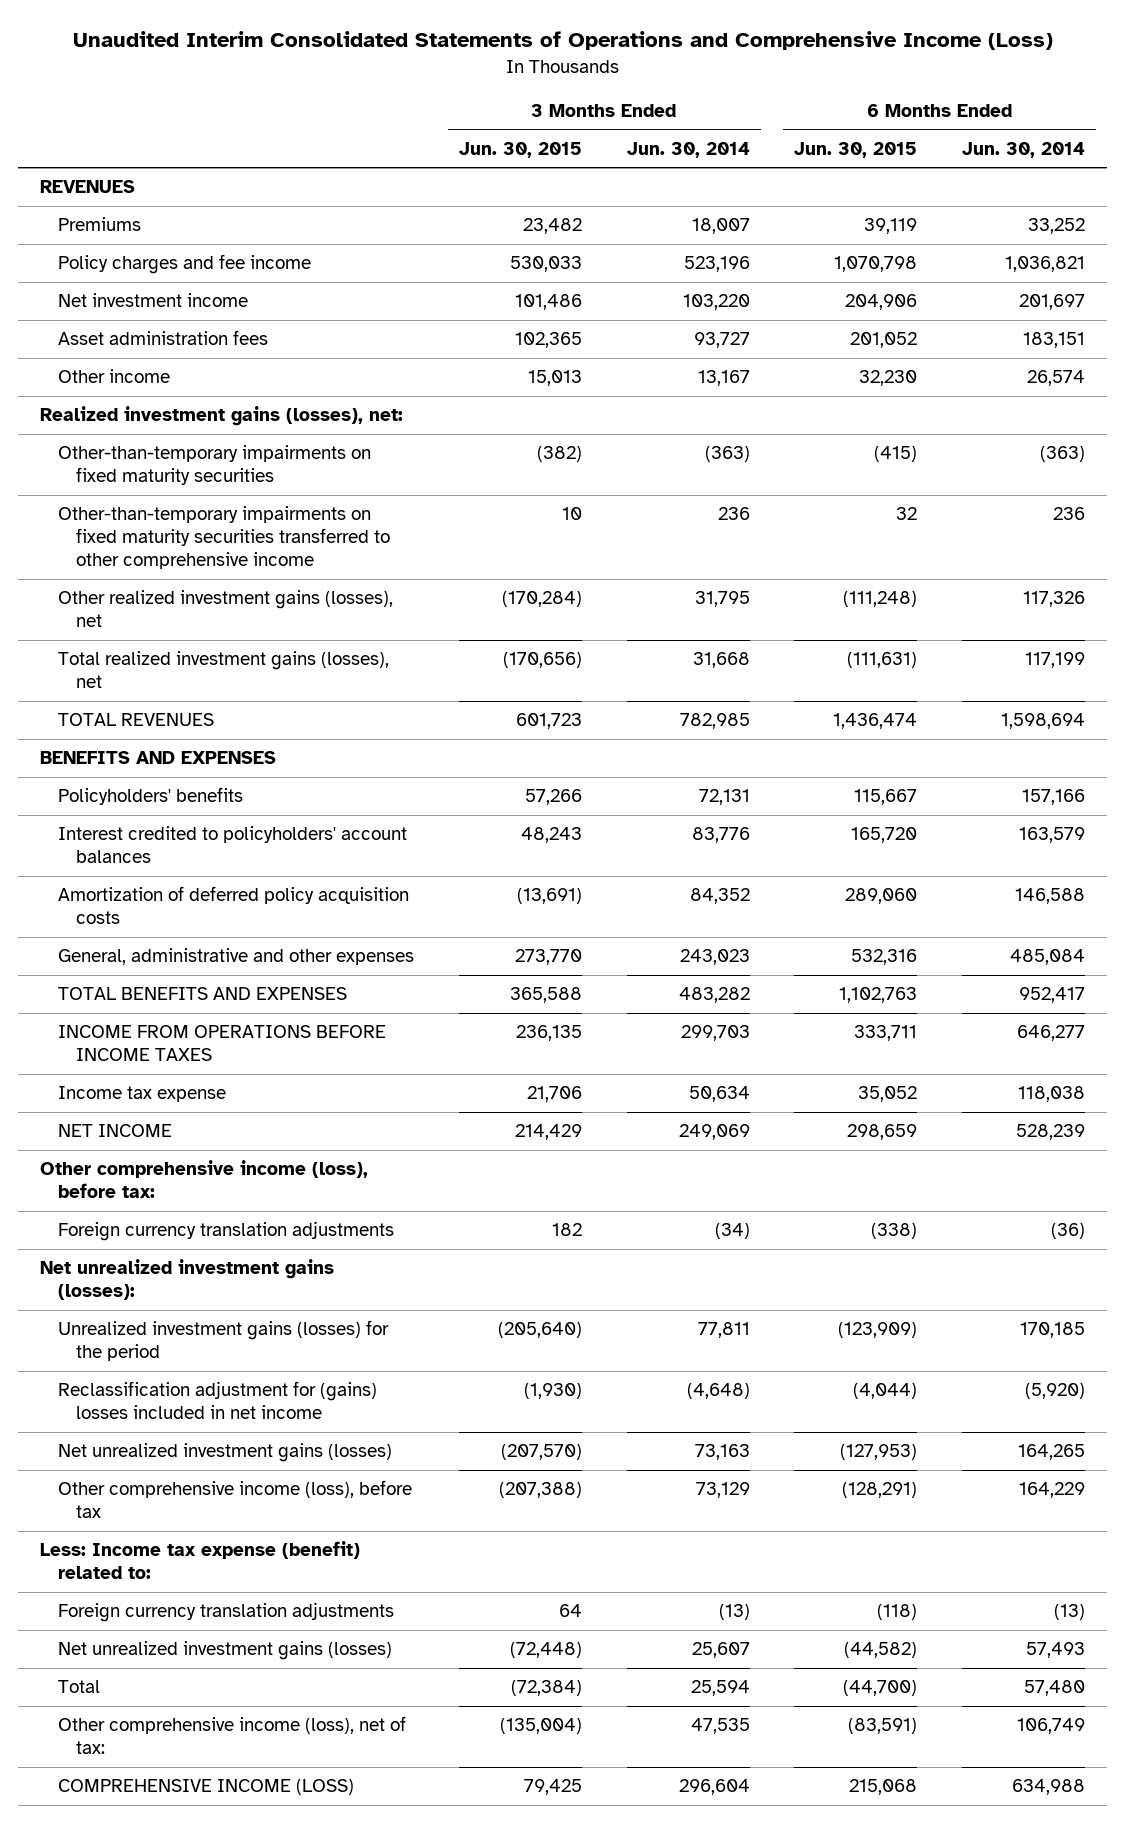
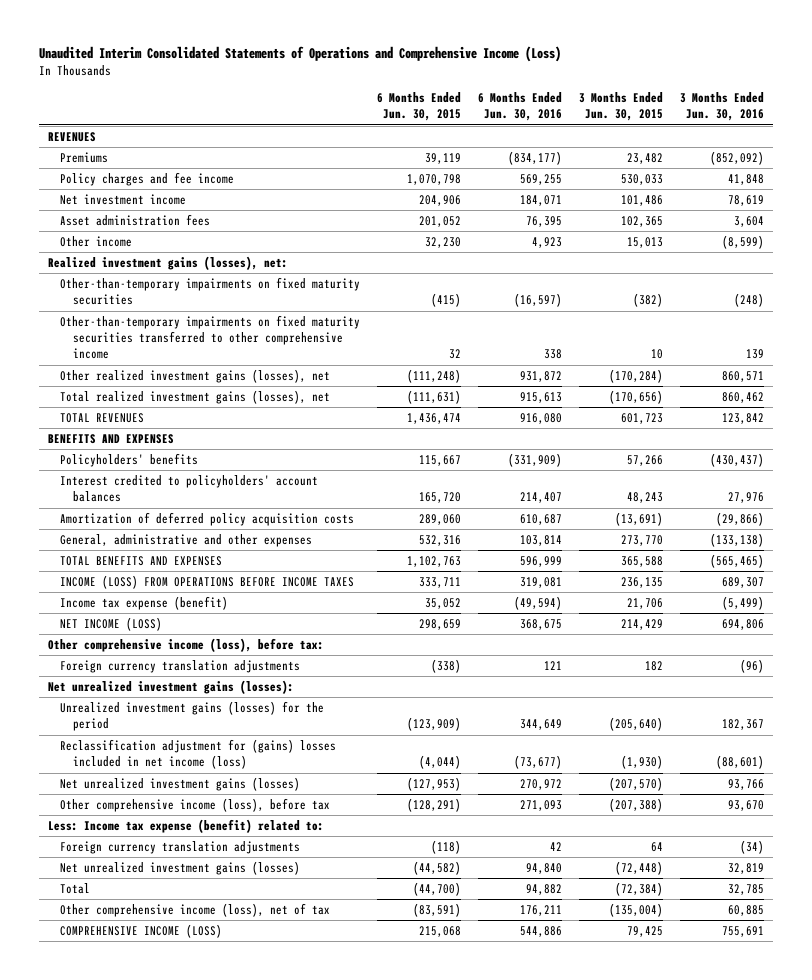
- | 3 Months Ended Jun. 30, 2015 | 3 Months Ended Jun. 30, 2014 | 6 Months Ended Jun. 30, 2015 | 6 Months Ended Jun. 30, 2014
+ | 6 Months Ended Jun. 30, 2015 | 6 Months Ended Jun. 30, 2016 | 3 Months Ended Jun. 30, 2015 | 3 Months Ended Jun. 30, 2016
- INCOME FROM OPERATIONS BEFORE INCOME TAXES | 236,135 | 299,703 | 333,711 | 646,277
- Income tax expense | 21,706 | 50,634 | 35,052 | 118,038
- NET INCOME | 214,429 | 249,069 | 298,659 | 528,239
+ INCOME (LOSS) FROM OPERATIONS BEFORE INCOME TAXES | 333,711 | 319,081 | 236,135 | 689,307
+ Income tax expense (benefit) | 35,052 | (49,594) | 21,706 | (5,499)
+ NET INCOME (LOSS) | 298,659 | 368,675 | 214,429 | 694,806
- Reclassification adjustment for (gains) losses included in net income | (1,930) | (4,648) | (4,044) | (5,920)
+ Reclassification adjustment for (gains) losses included in net income (loss) | (4,044) | (73,677) | (1,930) | (88,601)
- Other comprehensive income (loss), net of tax: | (135,004) | 47,535 | (83,591) | 106,749
+ Other comprehensive income (loss), net of tax | (83,591) | 176,211 | (135,004) | 60,885

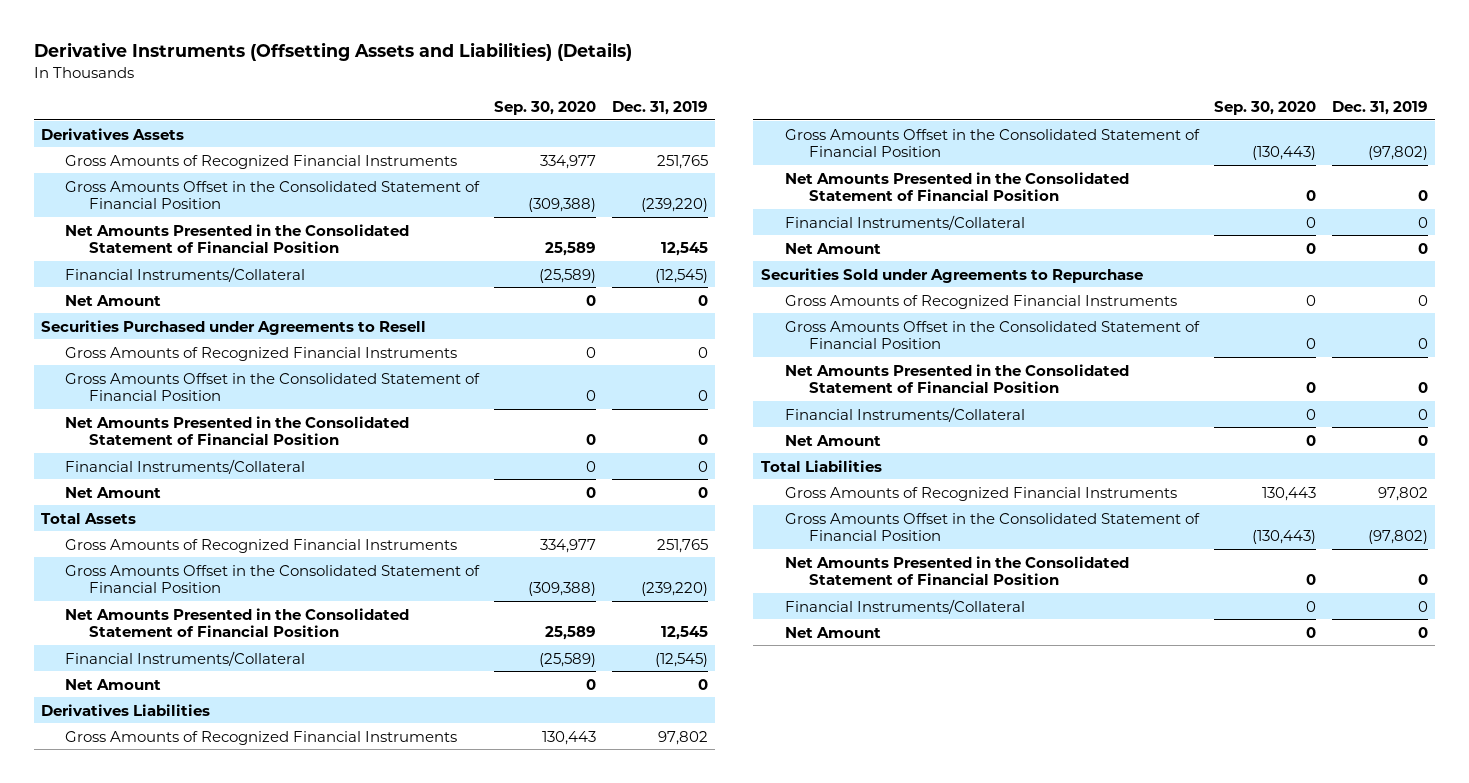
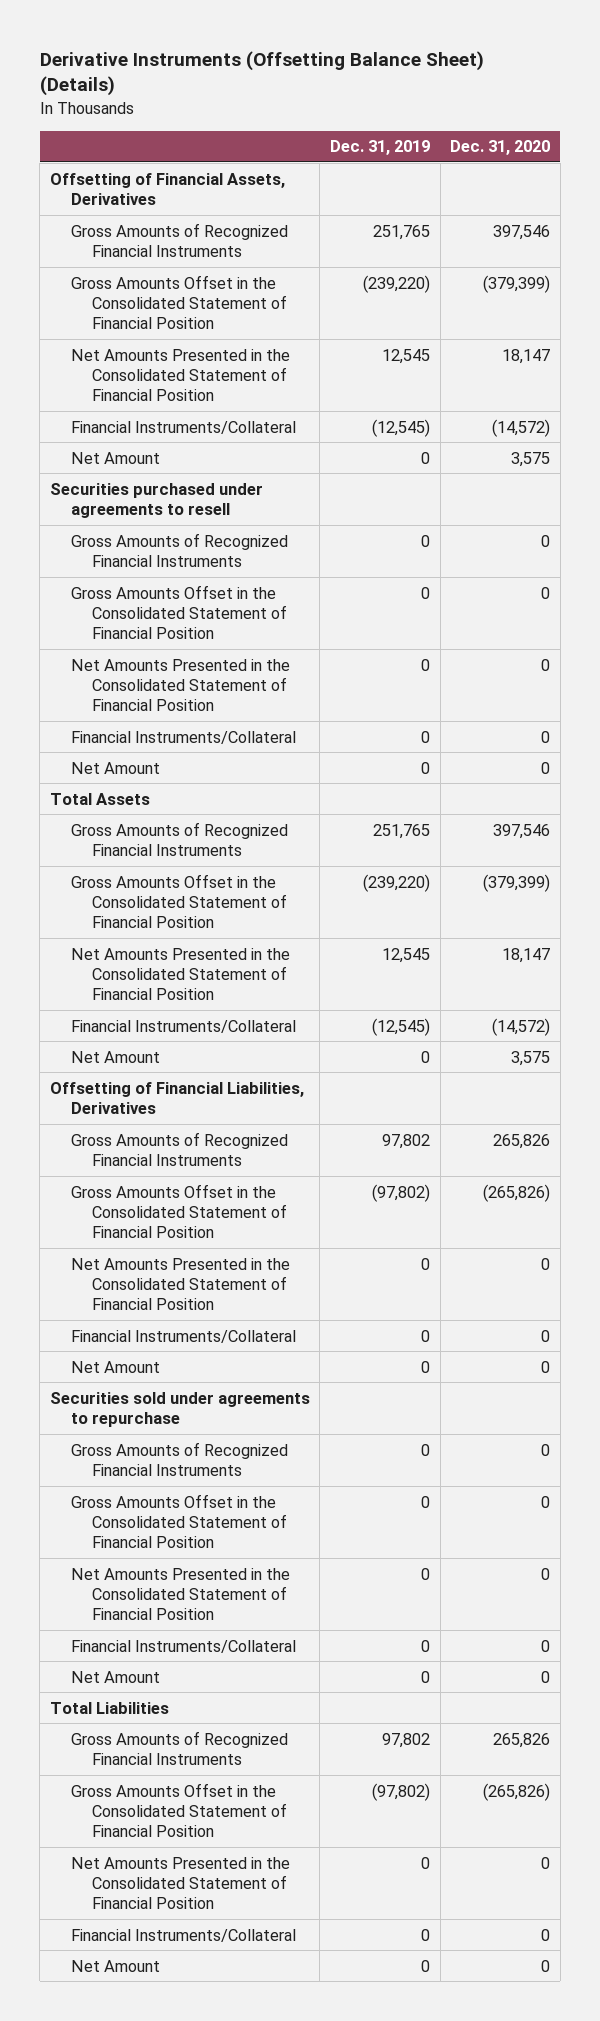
- Derivative Instruments (Offsetting Assets and Liabilities) (Details)
+ Derivative Instruments (Offsetting Balance Sheet) (Details)
- | Sep. 30, 2020 | Dec. 31, 2019
+ | Dec. 31, 2019 | Dec. 31, 2020
- Derivatives Assets
+ Offsetting of Financial Assets, Derivatives
- Securities Purchased under Agreements to Resell
+ Securities purchased under agreements to resell
- Derivatives Liabilities
+ Offsetting of Financial Liabilities, Derivatives
- Securities Sold under Agreements to Repurchase
+ Securities sold under agreements to repurchase

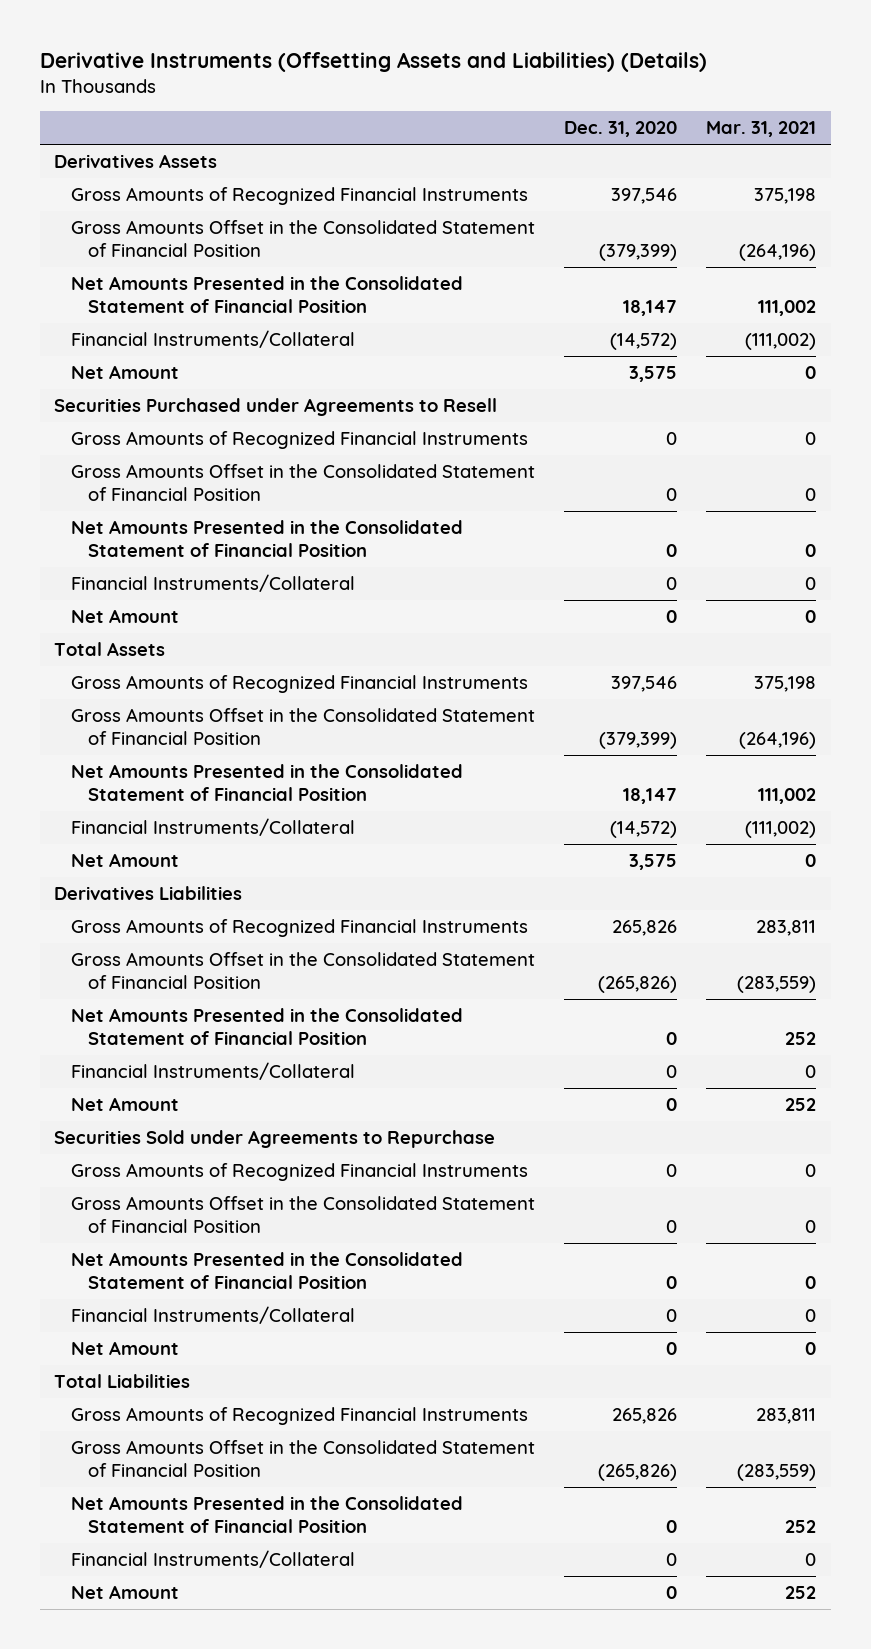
- Derivative Instruments (Offsetting Balance Sheet) (Details)
+ Derivative Instruments (Offsetting Assets and Liabilities) (Details)
- | Dec. 31, 2019 | Dec. 31, 2020
+ | Dec. 31, 2020 | Mar. 31, 2021
- Offsetting of Financial Assets, Derivatives
+ Derivatives Assets
- Securities purchased under agreements to resell
+ Securities Purchased under Agreements to Resell
- Offsetting of Financial Liabilities, Derivatives
+ Derivatives Liabilities
- Securities sold under agreements to repurchase
+ Securities Sold under Agreements to Repurchase

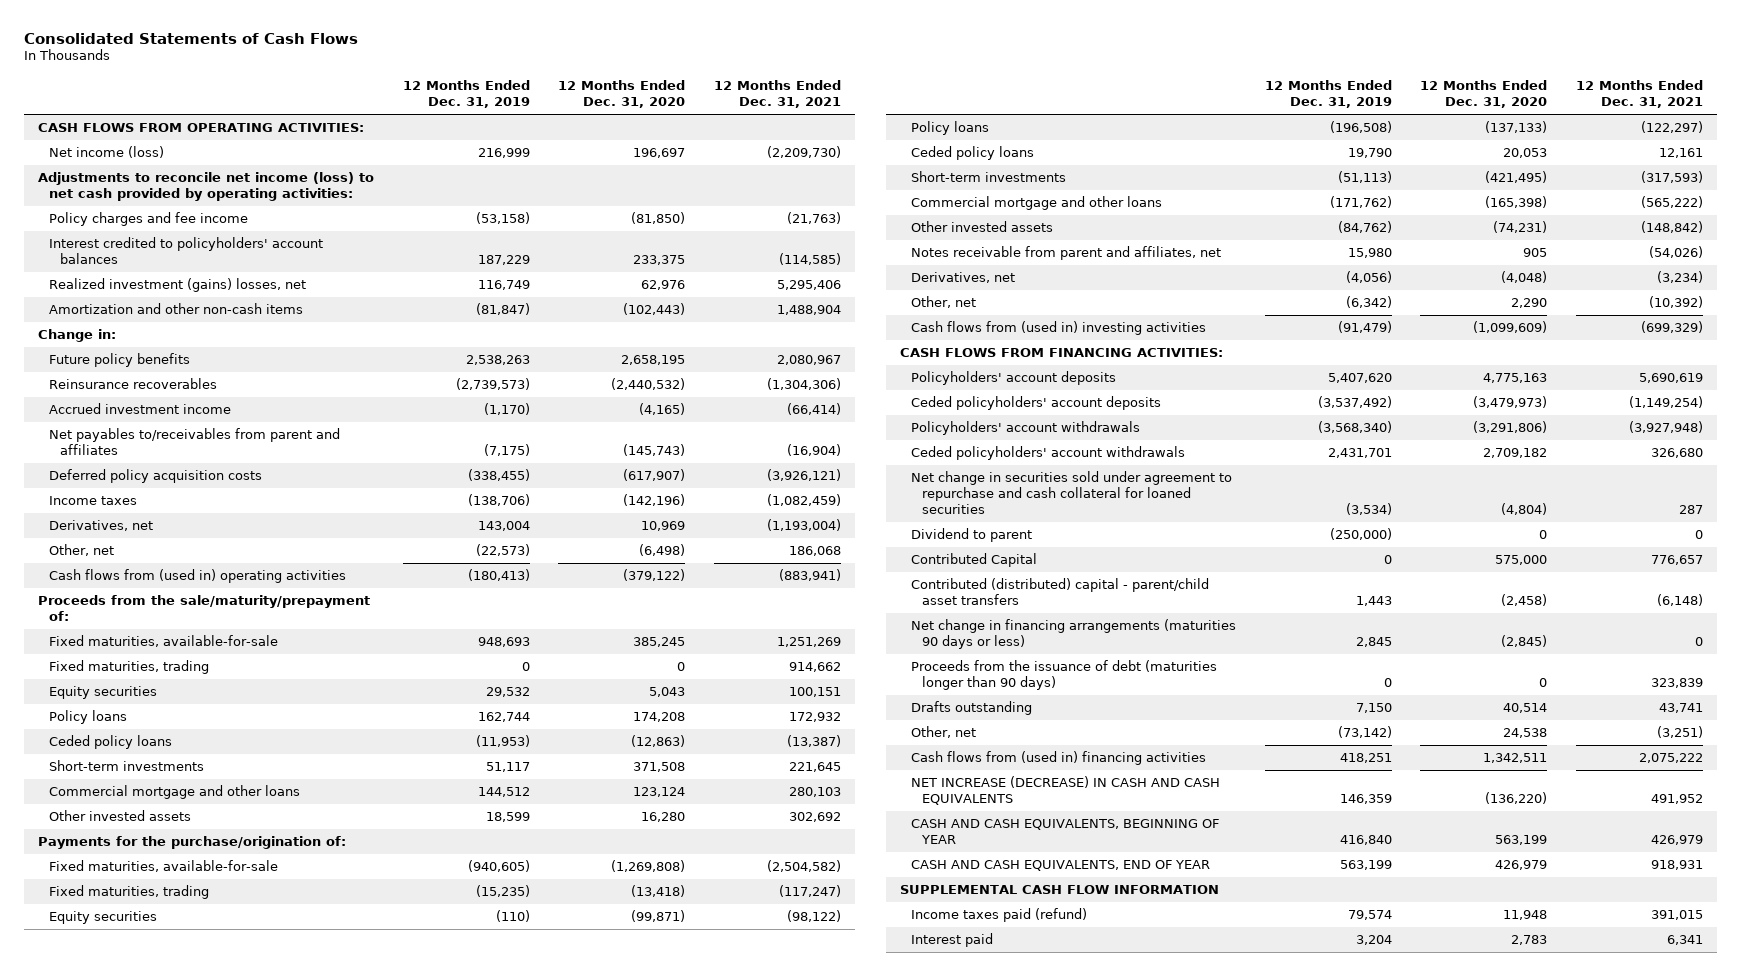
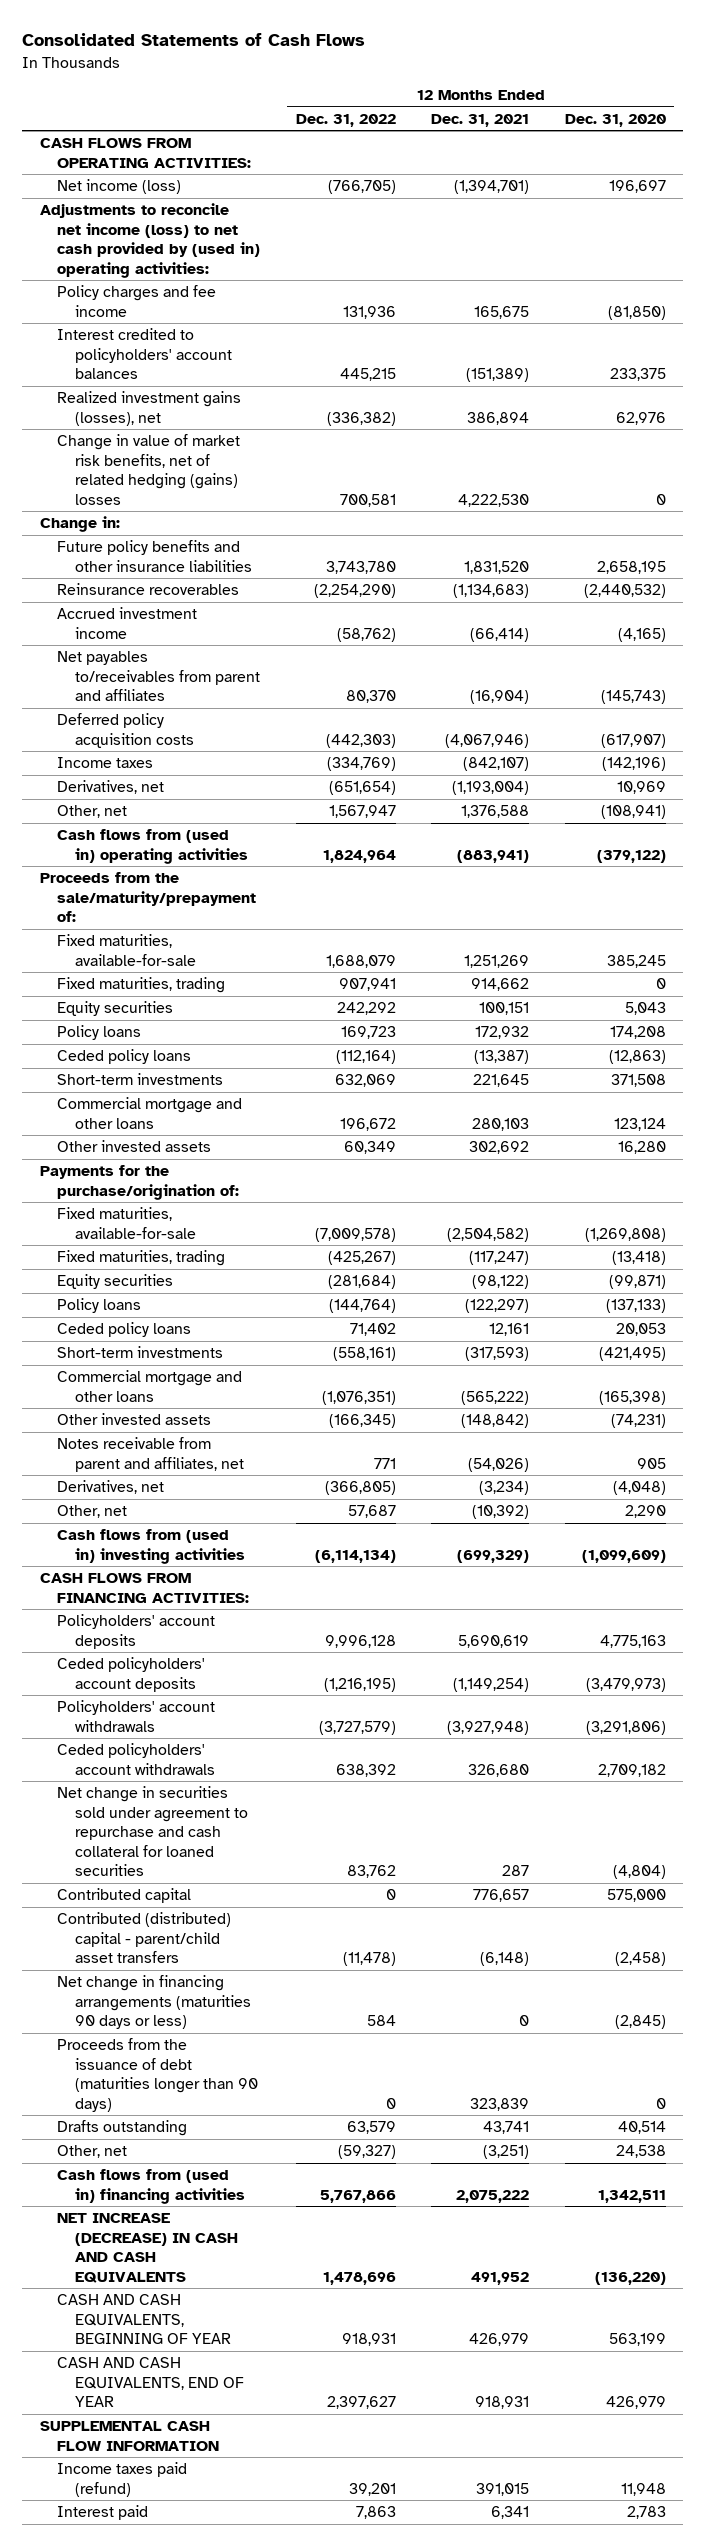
- | 12 Months Ended Dec. 31, 2019 | 12 Months Ended Dec. 31, 2020 | 12 Months Ended Dec. 31, 2021
+ | 12 Months Ended Dec. 31, 2022 | 12 Months Ended Dec. 31, 2021 | 12 Months Ended Dec. 31, 2020
- Net income (loss) | 216,999 | 196,697 | (2,209,730)
- Adjustments to reconcile net income (loss) to net cash provided by operating activities:
- Policy charges and fee income | (53,158) | (81,850) | (21,763)
- Interest credited to policyholders' account balances | 187,229 | 233,375 | (114,585)
- Realized investment (gains) losses, net | 116,749 | 62,976 | 5,295,406
- Amortization and other non-cash items | (81,847) | (102,443) | 1,488,904
+ Net income (loss) | (766,705) | (1,394,701) | 196,697
+ Adjustments to reconcile net income (loss) to net cash provided by (used in) operating activities:
+ Policy charges and fee income | 131,936 | 165,675 | (81,850)
+ Interest credited to policyholders' account balances | 445,215 | (151,389) | 233,375
+ Realized investment gains (losses), net | (336,382) | 386,894 | 62,976
+ Change in value of market risk benefits, net of related hedging (gains) losses | 700,581 | 4,222,530 | 0
- Future policy benefits | 2,538,263 | 2,658,195 | 2,080,967
- Reinsurance recoverables | (2,739,573) | (2,440,532) | (1,304,306)
+ Future policy benefits and other insurance liabilities | 3,743,780 | 1,831,520 | 2,658,195
+ Reinsurance recoverables | (2,254,290) | (1,134,683) | (2,440,532)
- Deferred policy acquisition costs | (338,455) | (617,907) | (3,926,121)
- Income taxes | (138,706) | (142,196) | (1,082,459)
+ Deferred policy acquisition costs | (442,303) | (4,067,946) | (617,907)
+ Income taxes | (334,769) | (842,107) | (142,196)
- Other, net | (22,573) | (6,498) | 186,068
+ Other, net | 1,567,947 | 1,376,588 | (108,941)
- Dividend to parent | (250,000) | 0 | 0
- Contributed Capital | 0 | 575,000 | 776,657
+ Contributed capital | 0 | 776,657 | 575,000

